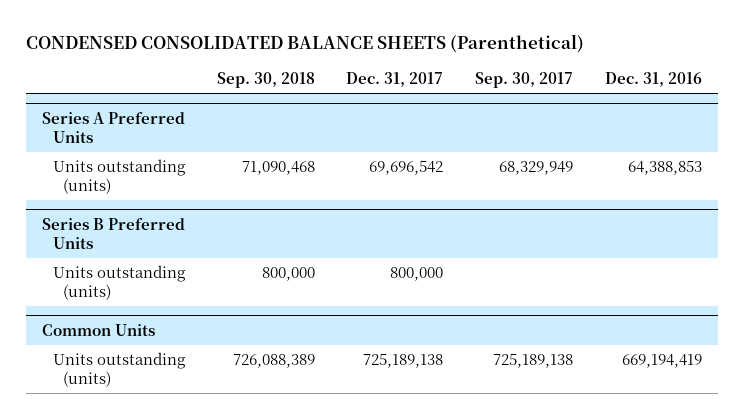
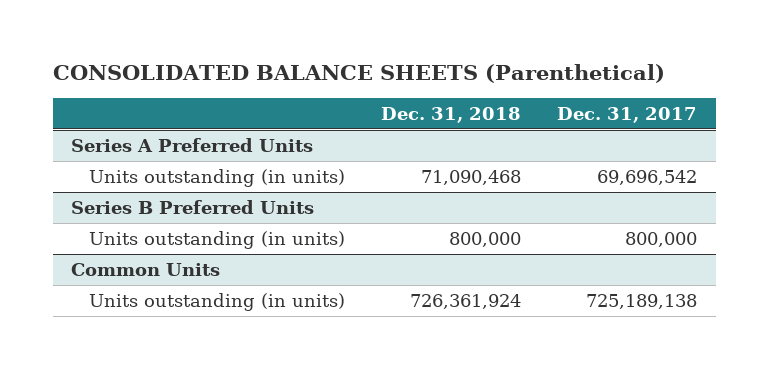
- CONDENSED CONSOLIDATED BALANCE SHEETS (Parenthetical)
+ CONSOLIDATED BALANCE SHEETS (Parenthetical)
- | Sep. 30, 2018 | Dec. 31, 2017 | Sep. 30, 2017 | Dec. 31, 2016
+ | Dec. 31, 2018 | Dec. 31, 2017
@ Series A Preferred Units
- Units outstanding (units) | 71,090,468 | 69,696,542 | 68,329,949 | 64,388,853
+ Units outstanding (in units) | 71,090,468 | 69,696,542
@ Series B Preferred Units
- Units outstanding (units) | 800,000 | 800,000 | |
+ Units outstanding (in units) | 800,000 | 800,000
@ Common Units
- Units outstanding (units) | 726,088,389 | 725,189,138 | 725,189,138 | 669,194,419
+ Units outstanding (in units) | 726,361,924 | 725,189,138

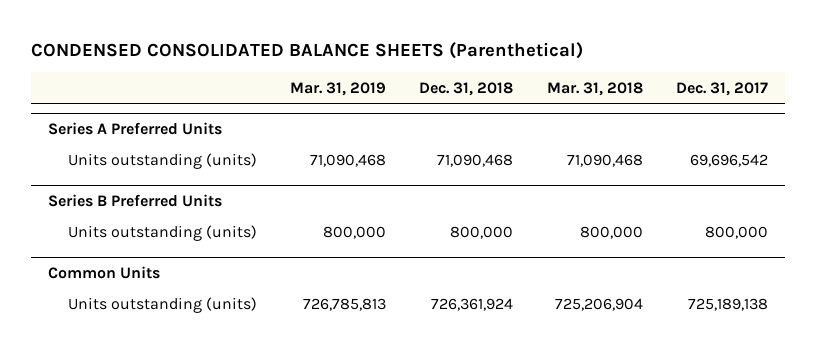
- CONSOLIDATED BALANCE SHEETS (Parenthetical)
+ CONDENSED CONSOLIDATED BALANCE SHEETS (Parenthetical)
- | Dec. 31, 2018 | Dec. 31, 2017
+ | Mar. 31, 2019 | Dec. 31, 2018 | Mar. 31, 2018 | Dec. 31, 2017
@ Series A Preferred Units
- Units outstanding (in units) | 71,090,468 | 69,696,542
+ Units outstanding (units) | 71,090,468 | 71,090,468 | 71,090,468 | 69,696,542
@ Series B Preferred Units
- Units outstanding (in units) | 800,000 | 800,000
+ Units outstanding (units) | 800,000 | 800,000 | 800,000 | 800,000
@ Common Units
- Units outstanding (in units) | 726,361,924 | 725,189,138
+ Units outstanding (units) | 726,785,813 | 726,361,924 | 725,206,904 | 725,189,138

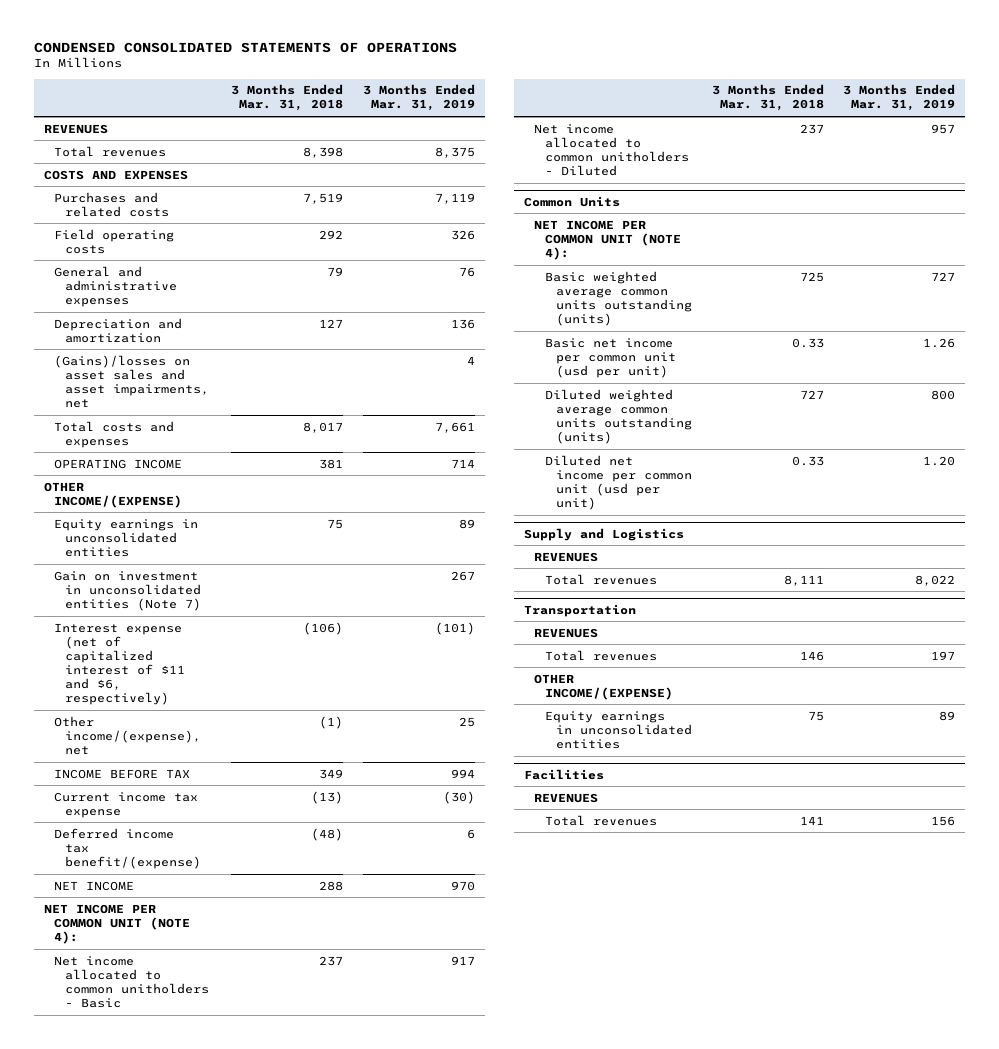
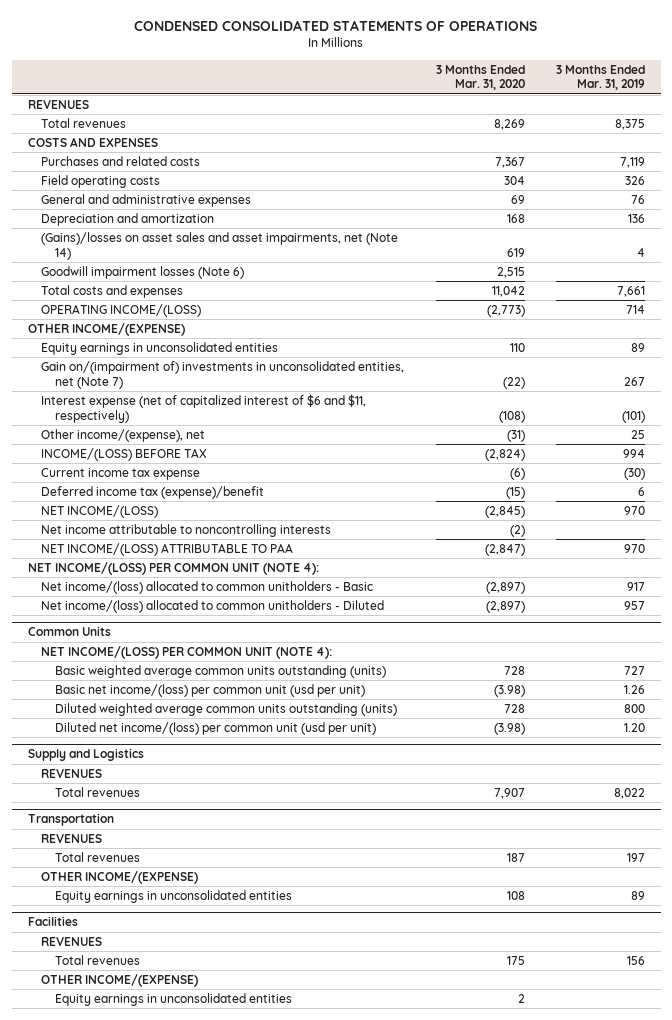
- | 3 Months Ended Mar. 31, 2018 | 3 Months Ended Mar. 31, 2019
+ | 3 Months Ended Mar. 31, 2020 | 3 Months Ended Mar. 31, 2019
- (Gains)/losses on asset sales and asset impairments, net | | 4
+ (Gains)/losses on asset sales and asset impairments, net (Note 14) | 619 | 4
+ Goodwill impairment losses (Note 6) | 2,515 |
- OPERATING INCOME | 381 | 714
+ OPERATING INCOME/(LOSS) | (2,773) | 714
- Gain on investment in unconsolidated entities (Note 7) | | 267
- Interest expense (net of capitalized interest of $11 and $6, respectively) | (106) | (101)
+ Gain on/(impairment of) investments in unconsolidated entities, net (Note 7) | (22) | 267
+ Interest expense (net of capitalized interest of $6 and $11, respectively) | (108) | (101)
- INCOME BEFORE TAX | 349 | 994
+ INCOME/(LOSS) BEFORE TAX | (2,824) | 994
- Deferred income tax benefit/(expense) | (48) | 6
- NET INCOME | 288 | 970
- NET INCOME PER COMMON UNIT (NOTE 4):
- Net income allocated to common unitholders - Basic | 237 | 917
- Net income allocated to common unitholders - Diluted | 237 | 957
+ Deferred income tax (expense)/benefit | (15) | 6
+ NET INCOME/(LOSS) | (2,845) | 970
+ Net income attributable to noncontrolling interests | (2) |
+ NET INCOME/(LOSS) ATTRIBUTABLE TO PAA | (2,847) | 970
+ NET INCOME/(LOSS) PER COMMON UNIT (NOTE 4):
+ Net income/(loss) allocated to common unitholders - Basic | (2,897) | 917
+ Net income/(loss) allocated to common unitholders - Diluted | (2,897) | 957
@ Common Units
- NET INCOME PER COMMON UNIT (NOTE 4):
+ NET INCOME/(LOSS) PER COMMON UNIT (NOTE 4):
- Basic net income per common unit (usd per unit) | 0.33 | 1.26
+ Basic net income/(loss) per common unit (usd per unit) | (3.98) | 1.26
- Diluted net income per common unit (usd per unit) | 0.33 | 1.20
+ Diluted net income/(loss) per common unit (usd per unit) | (3.98) | 1.20
@ Facilities
+ OTHER INCOME/(EXPENSE)
+ Equity earnings in unconsolidated entities | 2 |

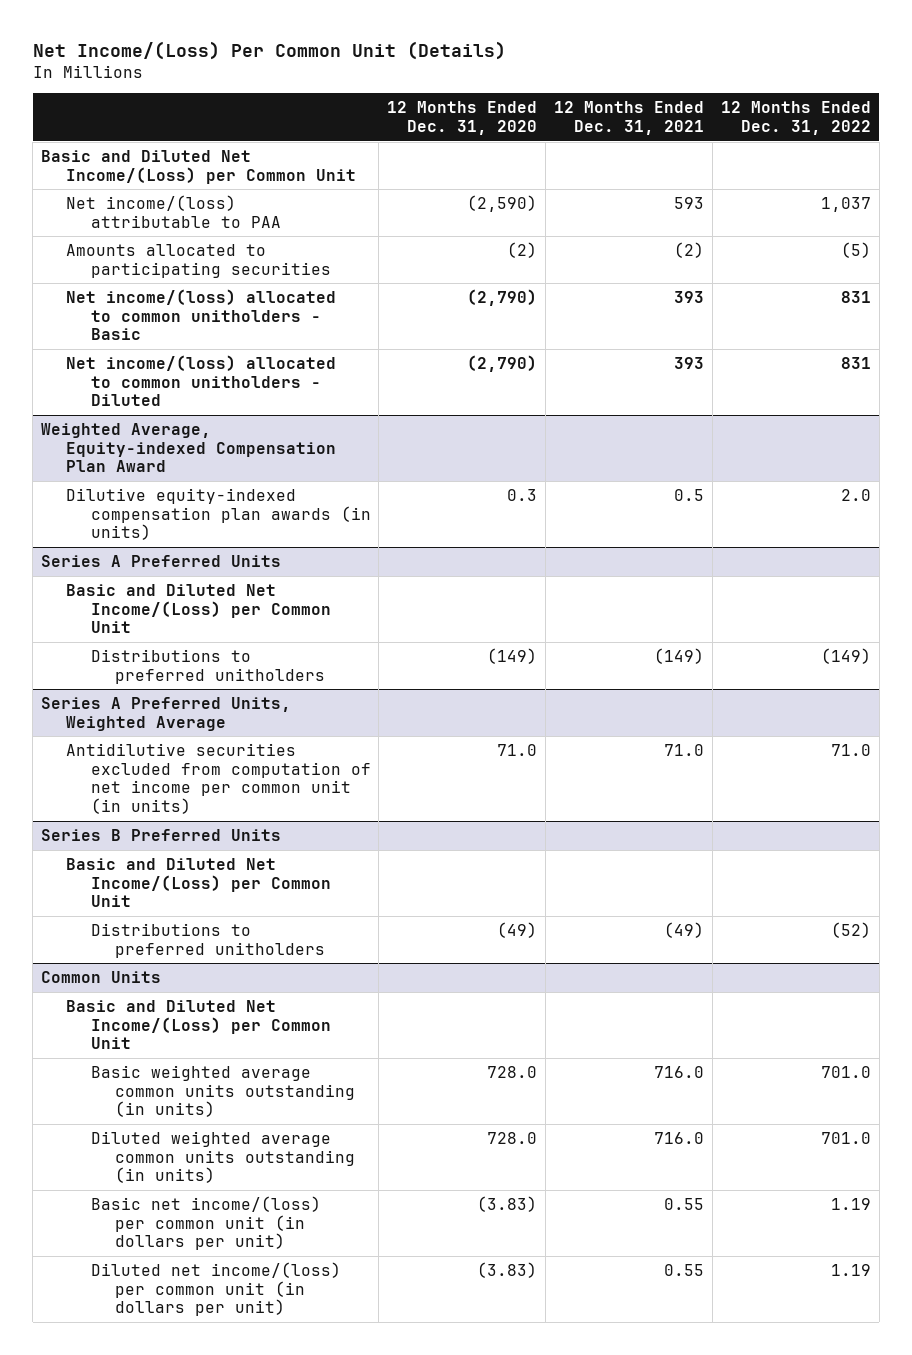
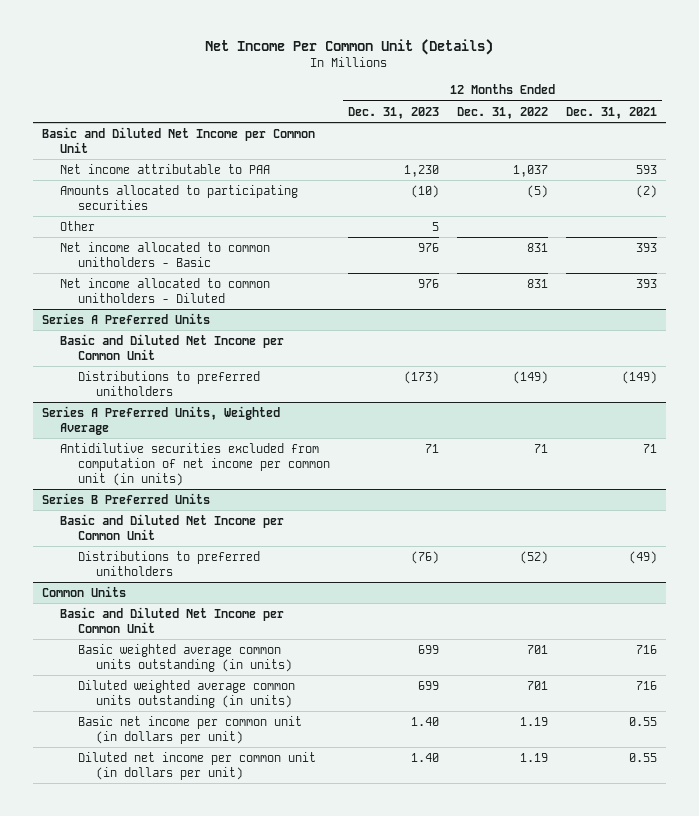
- Net Income/(Loss) Per Common Unit (Details)
+ Net Income Per Common Unit (Details)
- | 12 Months Ended Dec. 31, 2020 | 12 Months Ended Dec. 31, 2021 | 12 Months Ended Dec. 31, 2022
+ | 12 Months Ended Dec. 31, 2023 | 12 Months Ended Dec. 31, 2022 | 12 Months Ended Dec. 31, 2021
- Basic and Diluted Net Income/(Loss) per Common Unit
- Net income/(loss) attributable to PAA | (2,590) | 593 | 1,037
+ Basic and Diluted Net Income per Common Unit
+ Net income attributable to PAA | 1,230 | 1,037 | 593
- Net income/(loss) allocated to common unitholders - Basic | (2,790) | 393 | 831
- Net income/(loss) allocated to common unitholders - Diluted | (2,790) | 393 | 831
- Weighted Average, Equity-indexed Compensation Plan Award
- Dilutive equity-indexed compensation plan awards (in units) | 0.3 | 0.5 | 2.0
+ Other | 5 | |
+ Net income allocated to common unitholders - Basic | 976 | 831 | 393
+ Net income allocated to common unitholders - Diluted | 976 | 831 | 393
@ Series A Preferred Units
- Basic and Diluted Net Income/(Loss) per Common Unit
+ Basic and Diluted Net Income per Common Unit
@ Series A Preferred Units, Weighted Average
- Antidilutive securities excluded from computation of net income per common unit (in units) | 71.0 | 71.0 | 71.0
+ Antidilutive securities excluded from computation of net income per common unit (in units) | 71 | 71 | 71
@ Series B Preferred Units
- Basic and Diluted Net Income/(Loss) per Common Unit
+ Basic and Diluted Net Income per Common Unit
@ Common Units
- Basic and Diluted Net Income/(Loss) per Common Unit
- Basic weighted average common units outstanding (in units) | 728.0 | 716.0 | 701.0
- Diluted weighted average common units outstanding (in units) | 728.0 | 716.0 | 701.0
- Basic net income/(loss) per common unit (in dollars per unit) | (3.83) | 0.55 | 1.19
- Diluted net income/(loss) per common unit (in dollars per unit) | (3.83) | 0.55 | 1.19
+ Basic and Diluted Net Income per Common Unit
+ Basic weighted average common units outstanding (in units) | 699 | 701 | 716
+ Diluted weighted average common units outstanding (in units) | 699 | 701 | 716
+ Basic net income per common unit (in dollars per unit) | 1.40 | 1.19 | 0.55
+ Diluted net income per common unit (in dollars per unit) | 1.40 | 1.19 | 0.55

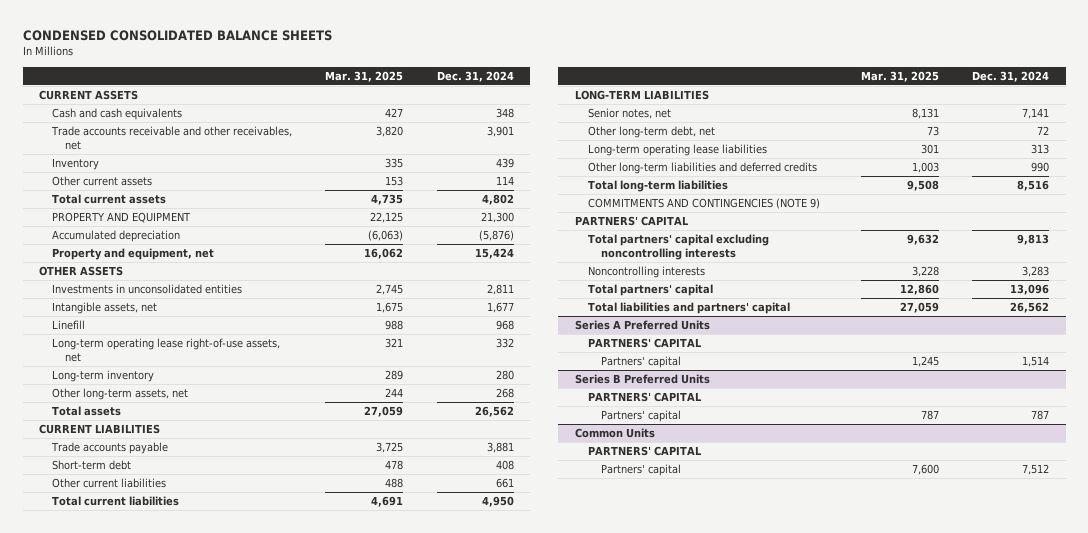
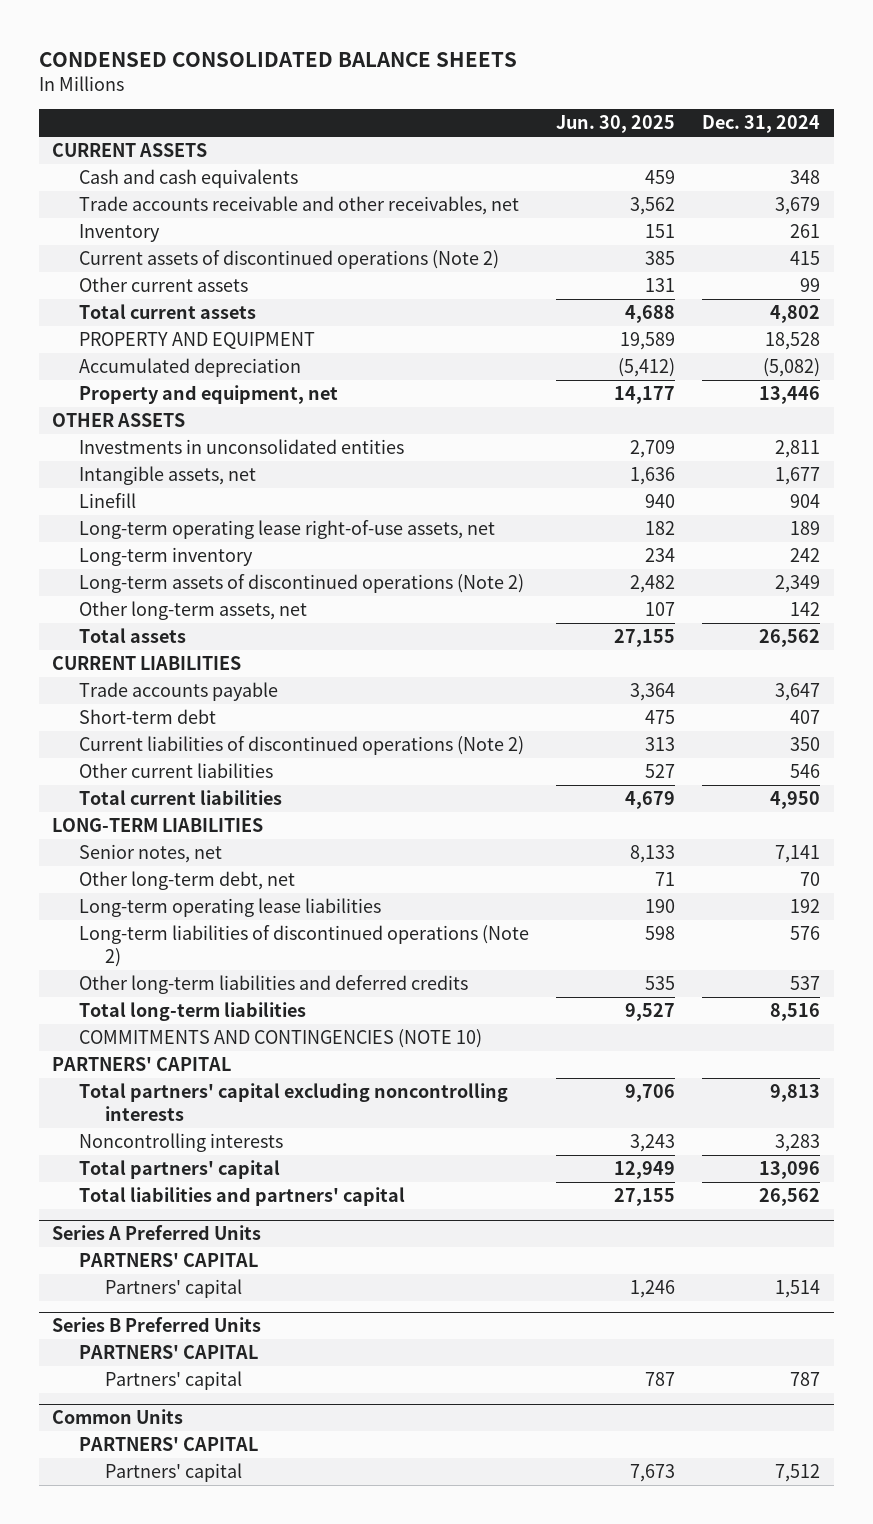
- | Mar. 31, 2025 | Dec. 31, 2024
+ | Jun. 30, 2025 | Dec. 31, 2024
- Trade accounts receivable and other receivables, net | 3,820 | 3,901
- Inventory | 335 | 439
- Other current assets | 153 | 114
+ Trade accounts receivable and other receivables, net | 3,562 | 3,679
+ Inventory | 151 | 261
+ Current assets of discontinued operations (Note 2) | 385 | 415
+ Other current assets | 131 | 99
- PROPERTY AND EQUIPMENT | 22,125 | 21,300
- Accumulated depreciation | (6,063) | (5,876)
- Property and equipment, net | 16,062 | 15,424
+ PROPERTY AND EQUIPMENT | 19,589 | 18,528
+ Accumulated depreciation | (5,412) | (5,082)
+ Property and equipment, net | 14,177 | 13,446
- Linefill | 988 | 968
- Long-term operating lease right-of-use assets, net | 321 | 332
- Long-term inventory | 289 | 280
- Other long-term assets, net | 244 | 268
+ Linefill | 940 | 904
+ Long-term operating lease right-of-use assets, net | 182 | 189
+ Long-term inventory | 234 | 242
+ Long-term assets of discontinued operations (Note 2) | 2,482 | 2,349
+ Other long-term assets, net | 107 | 142
- Trade accounts payable | 3,725 | 3,881
- Short-term debt | 478 | 408
- Other current liabilities | 488 | 661
+ Trade accounts payable | 3,364 | 3,647
+ Short-term debt | 475 | 407
+ Current liabilities of discontinued operations (Note 2) | 313 | 350
+ Other current liabilities | 527 | 546
- Other long-term debt, net | 73 | 72
- Long-term operating lease liabilities | 301 | 313
- Other long-term liabilities and deferred credits | 1,003 | 990
+ Other long-term debt, net | 71 | 70
+ Long-term operating lease liabilities | 190 | 192
+ Long-term liabilities of discontinued operations (Note 2) | 598 | 576
+ Other long-term liabilities and deferred credits | 535 | 537
- COMMITMENTS AND CONTINGENCIES (NOTE 9)
+ COMMITMENTS AND CONTINGENCIES (NOTE 10)

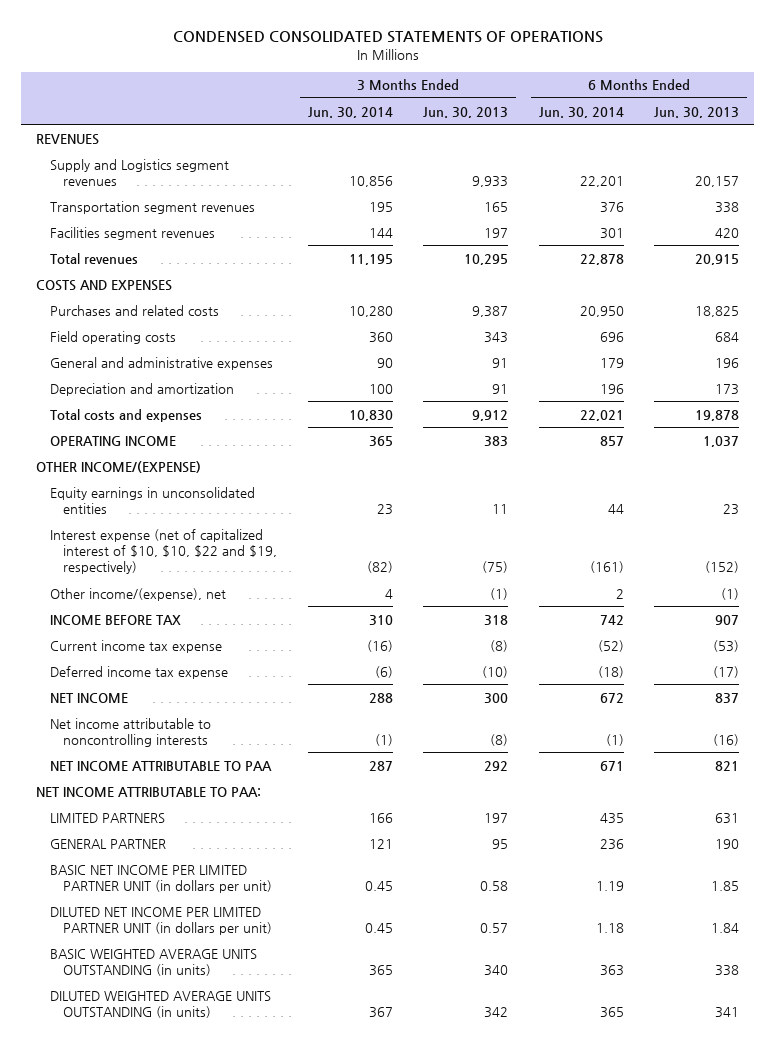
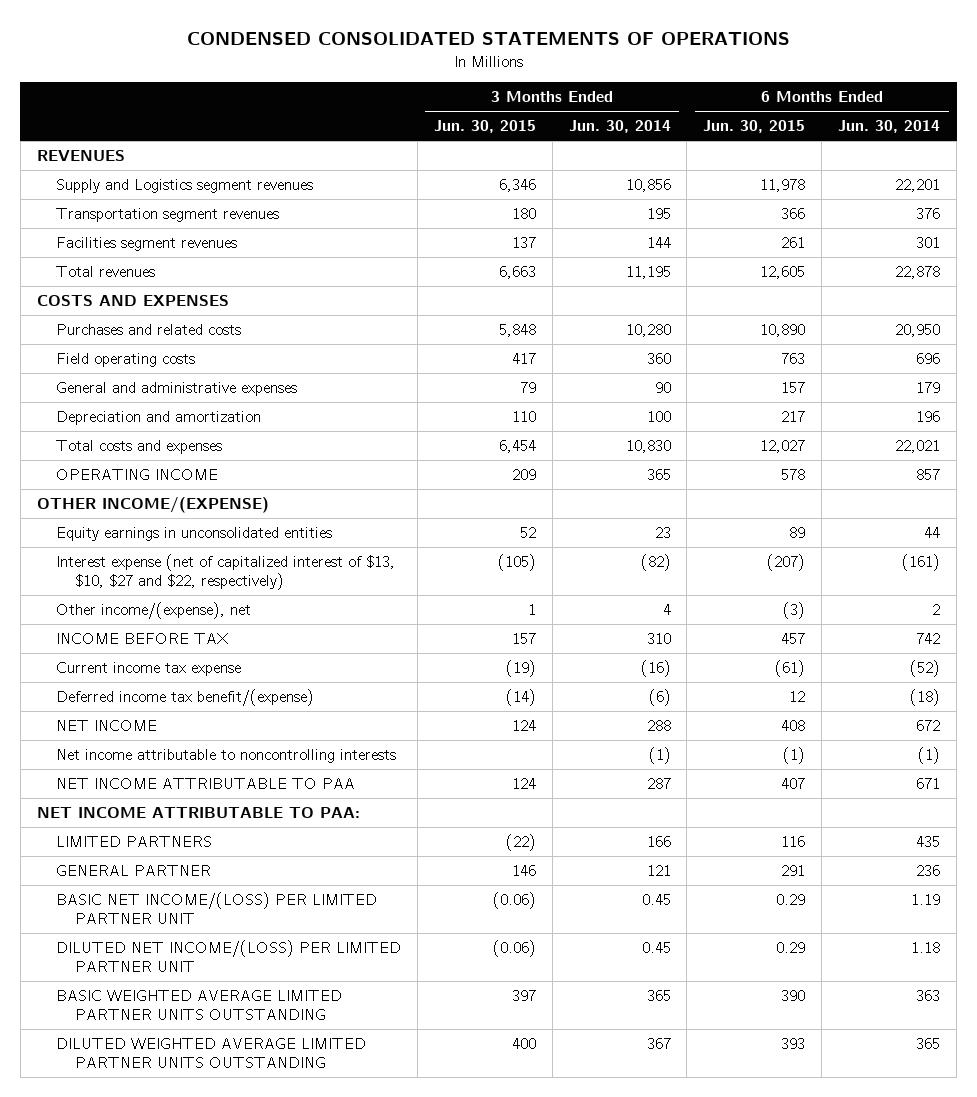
- | 3 Months Ended Jun. 30, 2014 | 3 Months Ended Jun. 30, 2013 | 6 Months Ended Jun. 30, 2014 | 6 Months Ended Jun. 30, 2013
+ | 3 Months Ended Jun. 30, 2015 | 3 Months Ended Jun. 30, 2014 | 6 Months Ended Jun. 30, 2015 | 6 Months Ended Jun. 30, 2014
- Interest expense (net of capitalized interest of $10, $10, $22 and $19, respectively) | (82) | (75) | (161) | (152)
+ Interest expense (net of capitalized interest of $13, $10, $27 and $22, respectively) | (105) | (82) | (207) | (161)
- Deferred income tax expense | (6) | (10) | (18) | (17)
+ Deferred income tax benefit/(expense) | (14) | (6) | 12 | (18)
- BASIC NET INCOME PER LIMITED PARTNER UNIT (in dollars per unit) | 0.45 | 0.58 | 1.19 | 1.85
- DILUTED NET INCOME PER LIMITED PARTNER UNIT (in dollars per unit) | 0.45 | 0.57 | 1.18 | 1.84
- BASIC WEIGHTED AVERAGE UNITS OUTSTANDING (in units) | 365 | 340 | 363 | 338
- DILUTED WEIGHTED AVERAGE UNITS OUTSTANDING (in units) | 367 | 342 | 365 | 341
+ BASIC NET INCOME/(LOSS) PER LIMITED PARTNER UNIT | (0.06) | 0.45 | 0.29 | 1.19
+ DILUTED NET INCOME/(LOSS) PER LIMITED PARTNER UNIT | (0.06) | 0.45 | 0.29 | 1.18
+ BASIC WEIGHTED AVERAGE LIMITED PARTNER UNITS OUTSTANDING | 397 | 365 | 390 | 363
+ DILUTED WEIGHTED AVERAGE LIMITED PARTNER UNITS OUTSTANDING | 400 | 367 | 393 | 365

